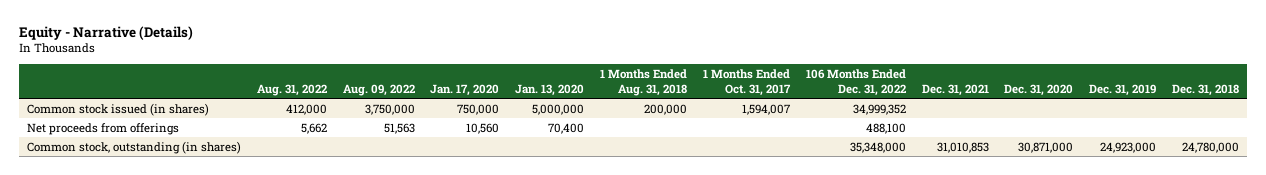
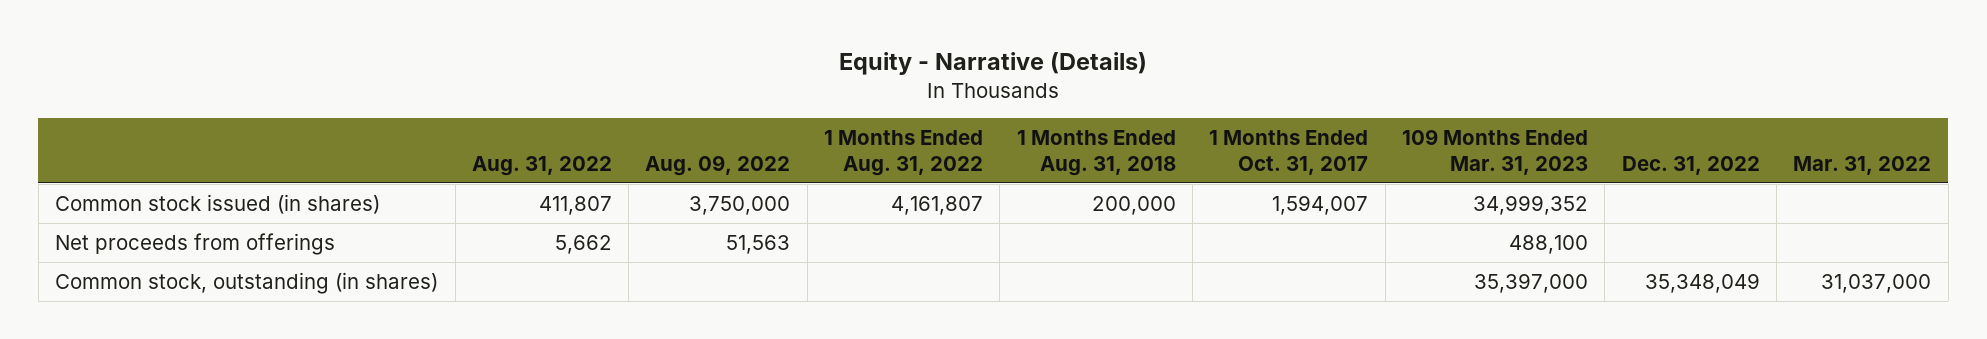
- | Aug. 31, 2022 | Aug. 09, 2022 | Jan. 17, 2020 | Jan. 13, 2020 | 1 Months Ended Aug. 31, 2018 | 1 Months Ended Oct. 31, 2017 | 106 Months Ended Dec. 31, 2022 | Dec. 31, 2021 | Dec. 31, 2020 | Dec. 31, 2019 | Dec. 31, 2018
+ | Aug. 31, 2022 | Aug. 09, 2022 | 1 Months Ended Aug. 31, 2022 | 1 Months Ended Aug. 31, 2018 | 1 Months Ended Oct. 31, 2017 | 109 Months Ended Mar. 31, 2023 | Dec. 31, 2022 | Mar. 31, 2022
- Common stock issued (in shares) | 412,000 | 3,750,000 | 750,000 | 5,000,000 | 200,000 | 1,594,007 | 34,999,352 | | | |
+ Common stock issued (in shares) | 411,807 | 3,750,000 | 4,161,807 | 200,000 | 1,594,007 | 34,999,352 | |

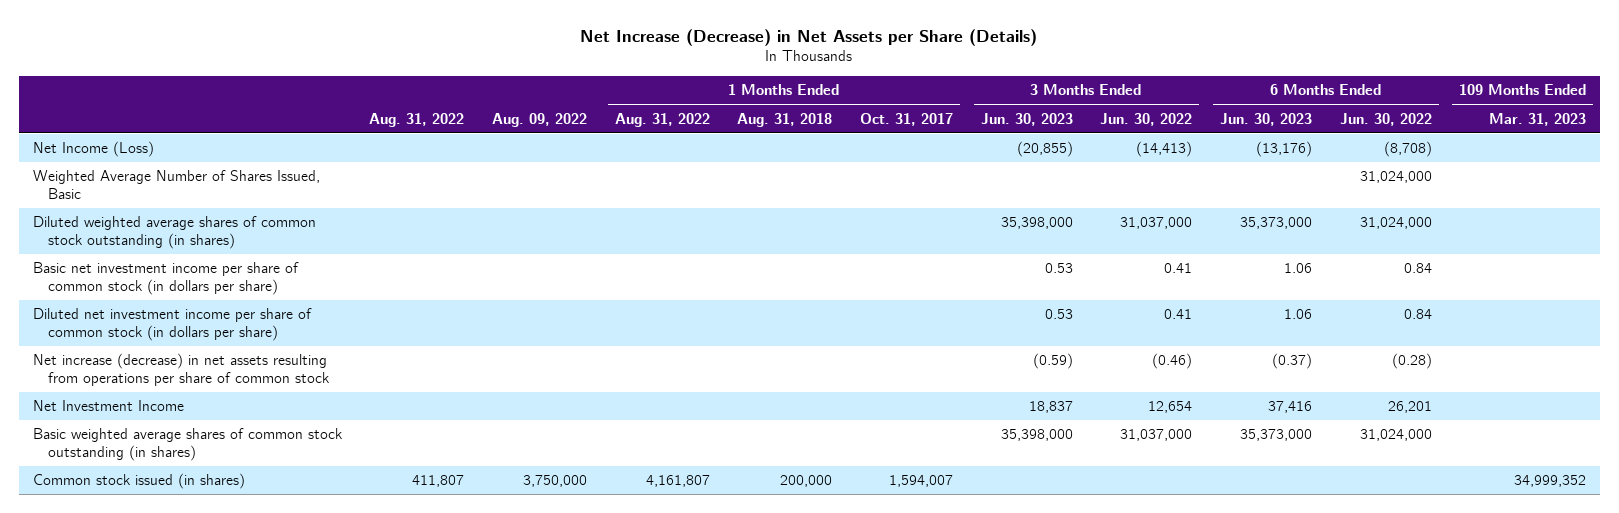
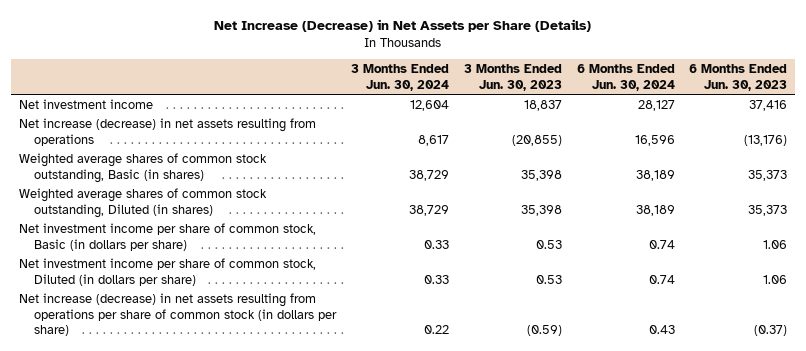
- | Aug. 31, 2022 | Aug. 09, 2022 | 1 Months Ended Aug. 31, 2022 | 1 Months Ended Aug. 31, 2018 | 1 Months Ended Oct. 31, 2017 | 3 Months Ended Jun. 30, 2023 | 3 Months Ended Jun. 30, 2022 | 6 Months Ended Jun. 30, 2023 | 6 Months Ended Jun. 30, 2022 | 109 Months Ended Mar. 31, 2023
+ | 3 Months Ended Jun. 30, 2024 | 3 Months Ended Jun. 30, 2023 | 6 Months Ended Jun. 30, 2024 | 6 Months Ended Jun. 30, 2023
- Net Income (Loss) | | | | | | (20,855) | (14,413) | (13,176) | (8,708) |
- Weighted Average Number of Shares Issued, Basic | | | | | | | | | 31,024,000 |
- Diluted weighted average shares of common stock outstanding (in shares) | | | | | | 35,398,000 | 31,037,000 | 35,373,000 | 31,024,000 |
- Basic net investment income per share of common stock (in dollars per share) | | | | | | 0.53 | 0.41 | 1.06 | 0.84 |
- Diluted net investment income per share of common stock (in dollars per share) | | | | | | 0.53 | 0.41 | 1.06 | 0.84 |
- Net increase (decrease) in net assets resulting from operations per share of common stock | | | | | | (0.59) | (0.46) | (0.37) | (0.28) |
- Net Investment Income | | | | | | 18,837 | 12,654 | 37,416 | 26,201 |
- Basic weighted average shares of common stock outstanding (in shares) | | | | | | 35,398,000 | 31,037,000 | 35,373,000 | 31,024,000 |
- Common stock issued (in shares) | 411,807 | 3,750,000 | 4,161,807 | 200,000 | 1,594,007 | | | | | 34,999,352
+ Net investment income | 12,604 | 18,837 | 28,127 | 37,416
+ Net increase (decrease) in net assets resulting from operations | 8,617 | (20,855) | 16,596 | (13,176)
+ Weighted average shares of common stock outstanding, Basic (in shares) | 38,729 | 35,398 | 38,189 | 35,373
+ Weighted average shares of common stock outstanding, Diluted (in shares) | 38,729 | 35,398 | 38,189 | 35,373
+ Net investment income per share of common stock, Basic (in dollars per share) | 0.33 | 0.53 | 0.74 | 1.06
+ Net investment income per share of common stock, Diluted (in dollars per share) | 0.33 | 0.53 | 0.74 | 1.06
+ Net increase (decrease) in net assets resulting from operations per share of common stock (in dollars per share) | 0.22 | (0.59) | 0.43 | (0.37)

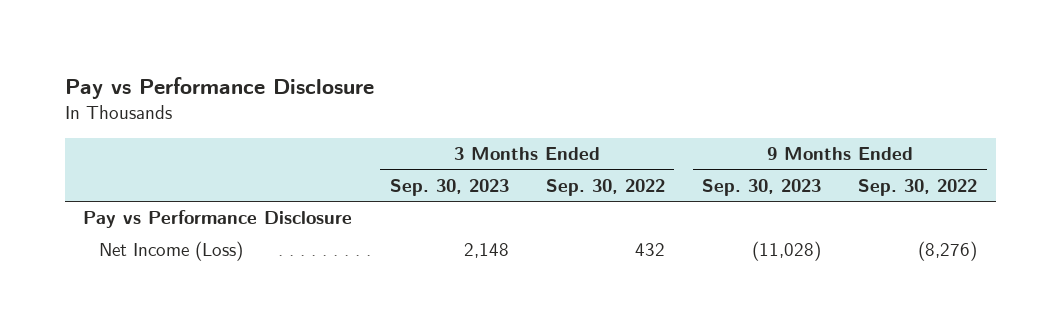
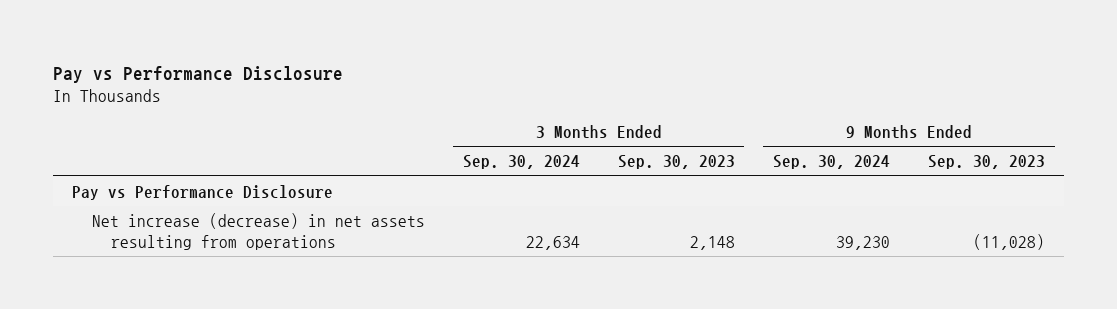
- | 3 Months Ended Sep. 30, 2023 | 3 Months Ended Sep. 30, 2022 | 9 Months Ended Sep. 30, 2023 | 9 Months Ended Sep. 30, 2022
+ | 3 Months Ended Sep. 30, 2024 | 3 Months Ended Sep. 30, 2023 | 9 Months Ended Sep. 30, 2024 | 9 Months Ended Sep. 30, 2023
- Net Income (Loss) | 2,148 | 432 | (11,028) | (8,276)
+ Net increase (decrease) in net assets resulting from operations | 22,634 | 2,148 | 39,230 | (11,028)

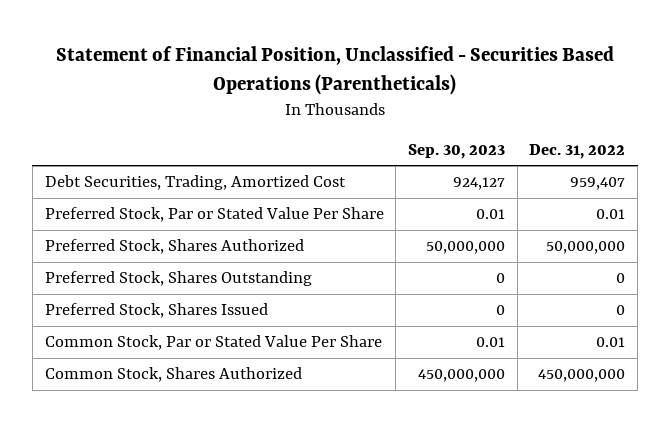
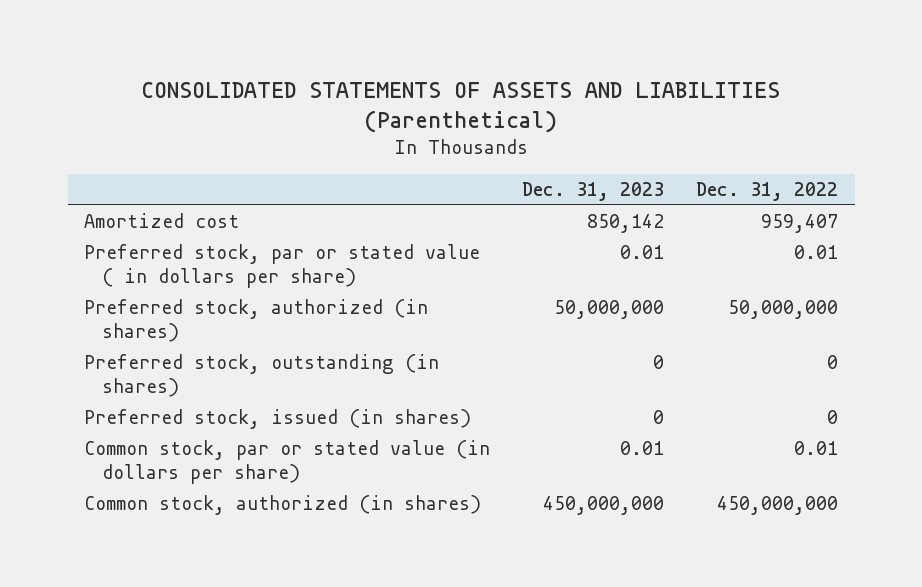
- Statement of Financial Position, Unclassified - Securities Based Operations (Parentheticals)
+ CONSOLIDATED STATEMENTS OF ASSETS AND LIABILITIES (Parenthetical)
- | Sep. 30, 2023 | Dec. 31, 2022
+ | Dec. 31, 2023 | Dec. 31, 2022
- Debt Securities, Trading, Amortized Cost | 924,127 | 959,407
- Preferred Stock, Par or Stated Value Per Share | 0.01 | 0.01
- Preferred Stock, Shares Authorized | 50,000,000 | 50,000,000
- Preferred Stock, Shares Outstanding | 0 | 0
- Preferred Stock, Shares Issued | 0 | 0
- Common Stock, Par or Stated Value Per Share | 0.01 | 0.01
- Common Stock, Shares Authorized | 450,000,000 | 450,000,000
+ Amortized cost | 850,142 | 959,407
+ Preferred stock, par or stated value ( in dollars per share) | 0.01 | 0.01
+ Preferred stock, authorized (in shares) | 50,000,000 | 50,000,000
+ Preferred stock, outstanding (in shares) | 0 | 0
+ Preferred stock, issued (in shares) | 0 | 0
+ Common stock, par or stated value (in dollars per share) | 0.01 | 0.01
+ Common stock, authorized (in shares) | 450,000,000 | 450,000,000

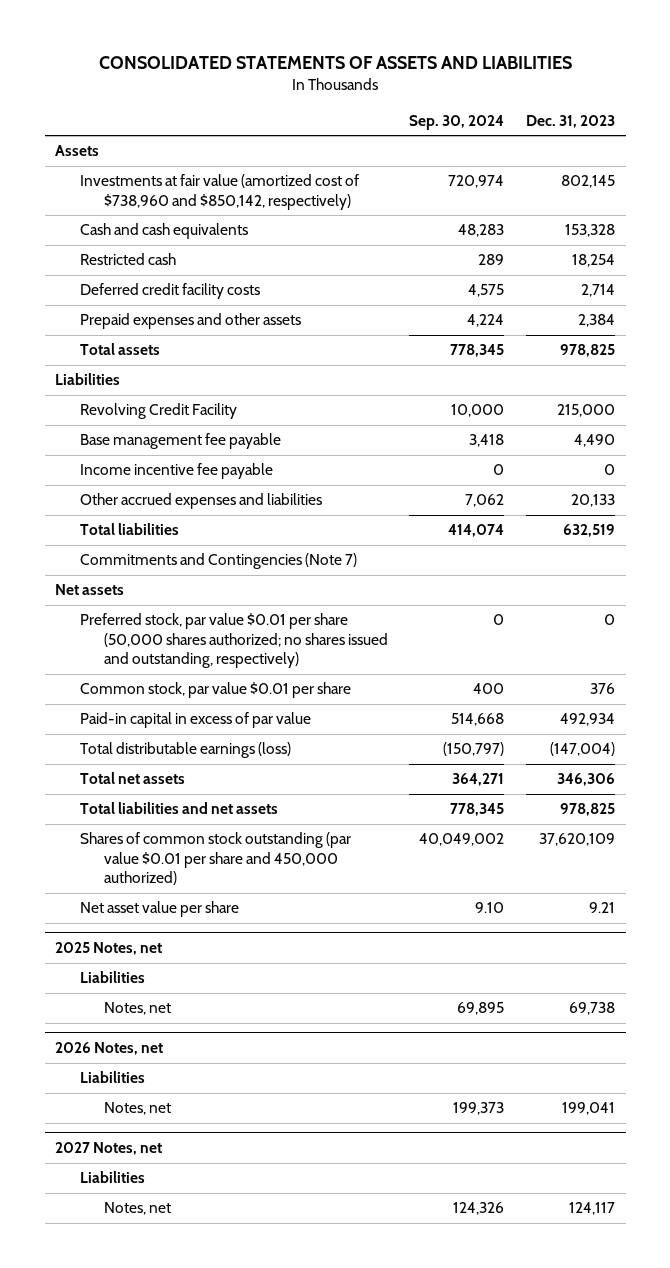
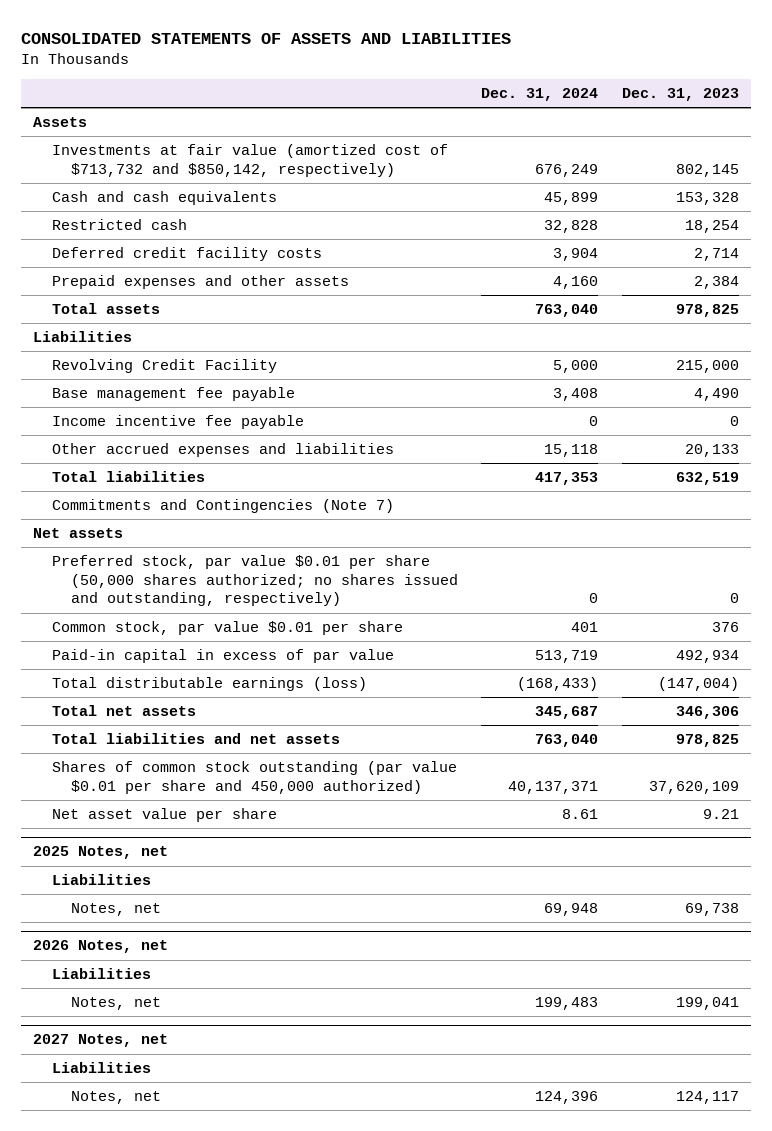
- | Sep. 30, 2024 | Dec. 31, 2023
+ | Dec. 31, 2024 | Dec. 31, 2023
- Investments at fair value (amortized cost of $738,960 and $850,142, respectively) | 720,974 | 802,145
+ Investments at fair value (amortized cost of $713,732 and $850,142, respectively) | 676,249 | 802,145

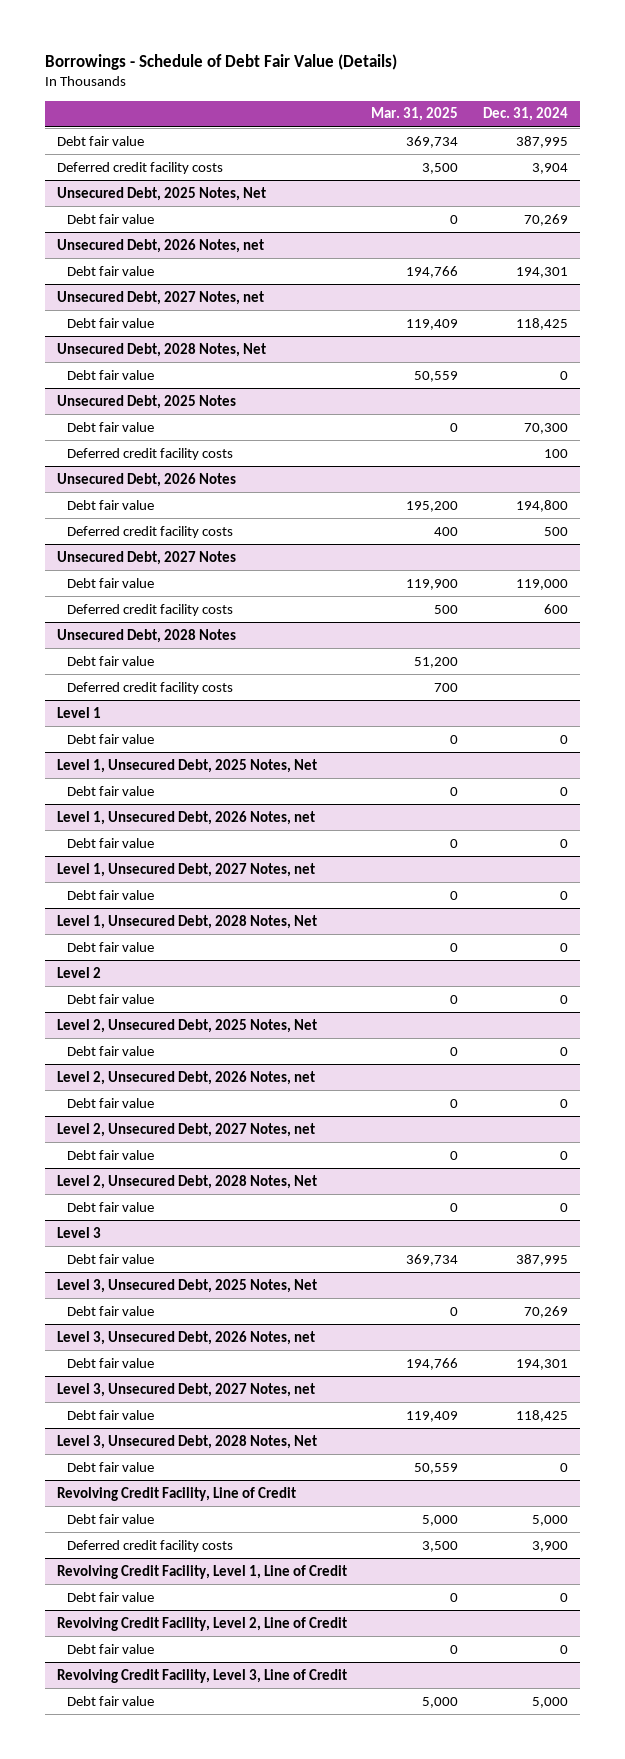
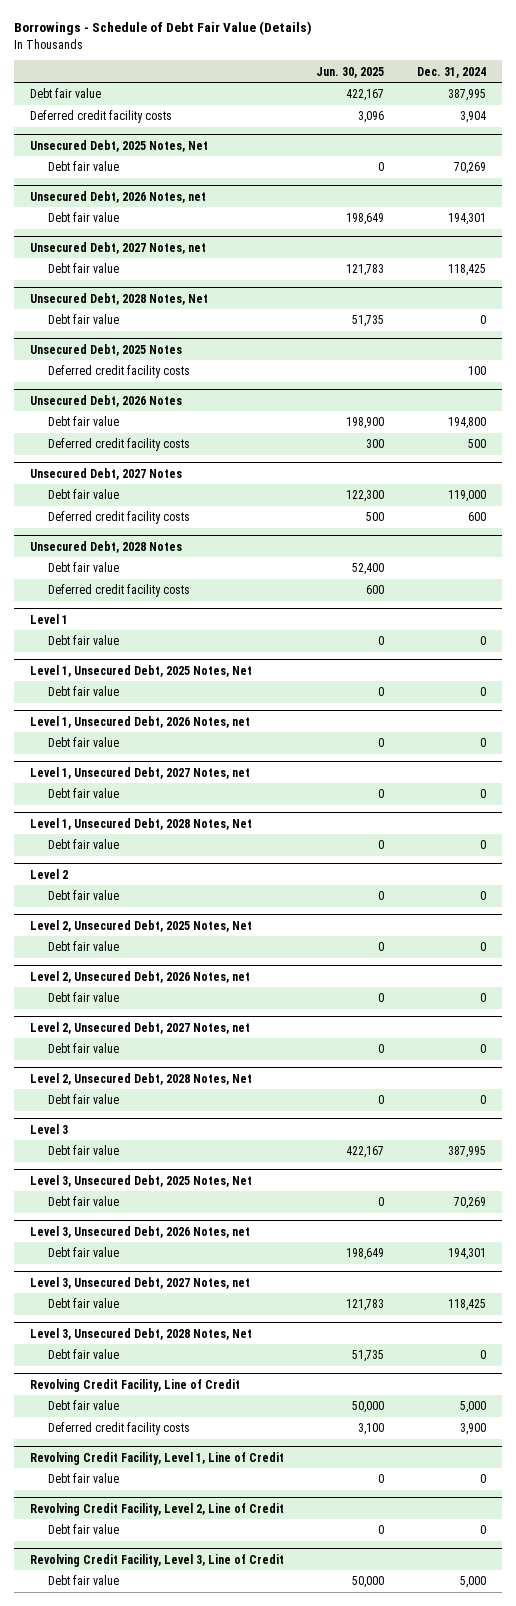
- | Mar. 31, 2025 | Dec. 31, 2024
+ | Jun. 30, 2025 | Dec. 31, 2024
@ Unsecured Debt, 2025 Notes
- Debt fair value | 0 | 70,300

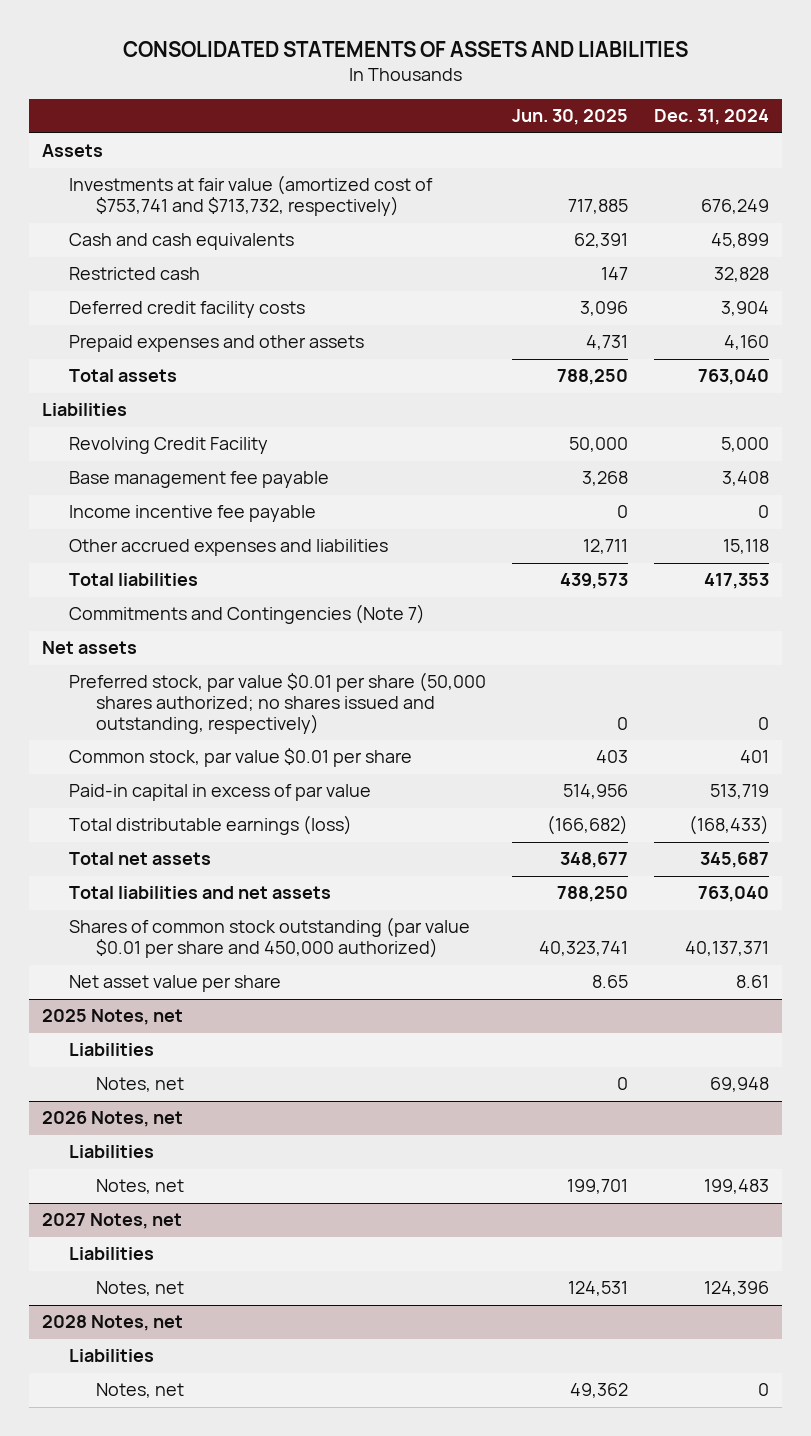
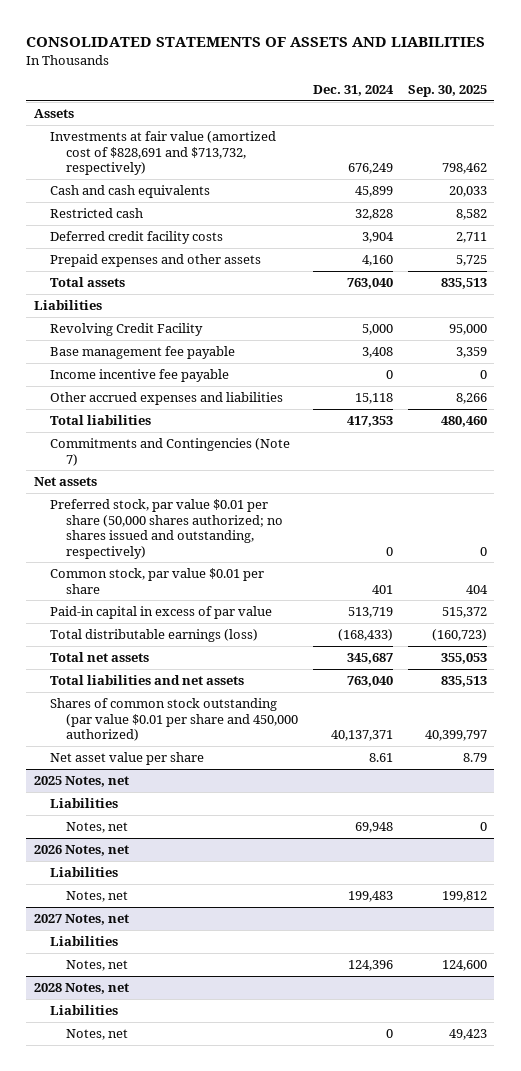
- | Jun. 30, 2025 | Dec. 31, 2024
+ | Dec. 31, 2024 | Sep. 30, 2025
- Investments at fair value (amortized cost of $753,741 and $713,732, respectively) | 717,885 | 676,249
+ Investments at fair value (amortized cost of $828,691 and $713,732, respectively) | 676,249 | 798,462

